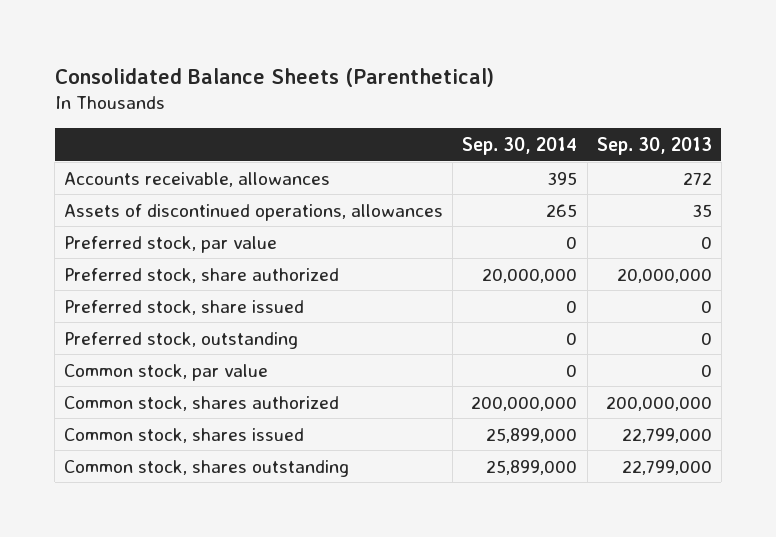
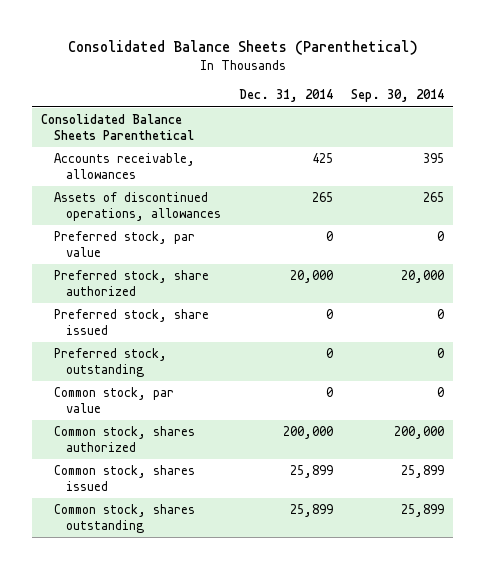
- | Sep. 30, 2014 | Sep. 30, 2013
+ | Dec. 31, 2014 | Sep. 30, 2014
+ Consolidated Balance Sheets Parenthetical
- Preferred stock, share authorized | 20,000,000 | 20,000,000
+ Preferred stock, share authorized | 20,000 | 20,000
- Common stock, shares authorized | 200,000,000 | 200,000,000
- Common stock, shares issued | 25,899,000 | 22,799,000
- Common stock, shares outstanding | 25,899,000 | 22,799,000
+ Common stock, shares authorized | 200,000 | 200,000
+ Common stock, shares issued | 25,899 | 25,899
+ Common stock, shares outstanding | 25,899 | 25,899

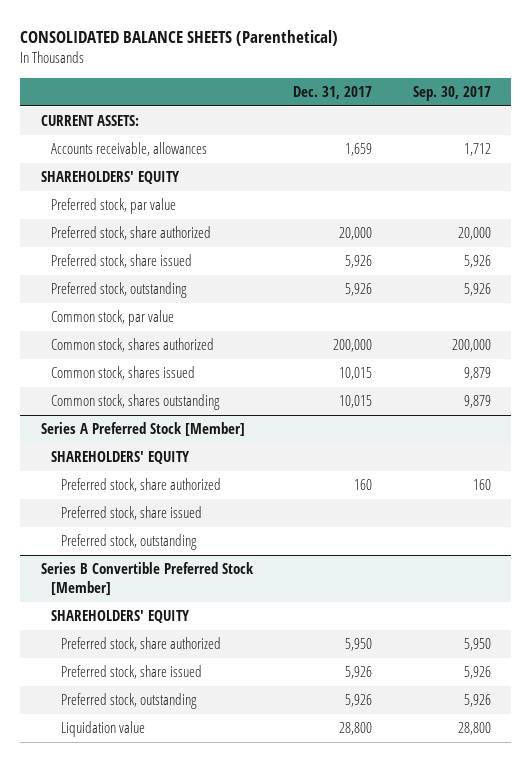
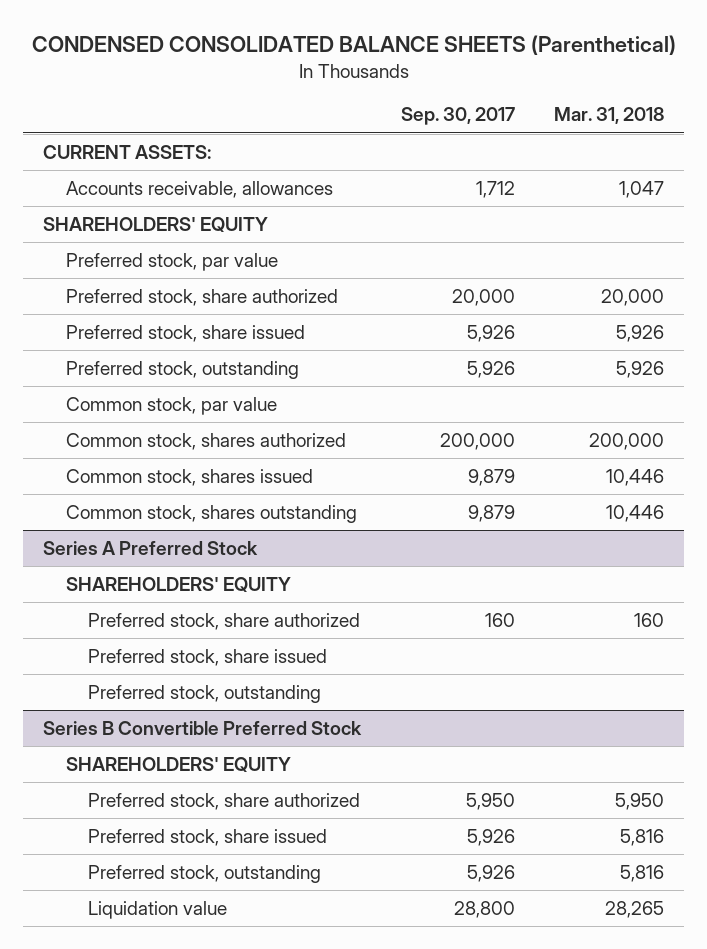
- CONSOLIDATED BALANCE SHEETS (Parenthetical)
+ CONDENSED CONSOLIDATED BALANCE SHEETS (Parenthetical)
- | Dec. 31, 2017 | Sep. 30, 2017
+ | Sep. 30, 2017 | Mar. 31, 2018
- Series A Preferred Stock [Member]
+ Series A Preferred Stock
- Series B Convertible Preferred Stock [Member]
+ Series B Convertible Preferred Stock

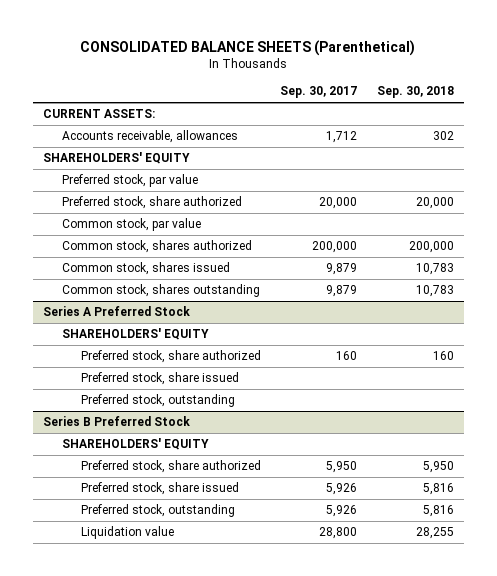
- CONDENSED CONSOLIDATED BALANCE SHEETS (Parenthetical)
+ CONSOLIDATED BALANCE SHEETS (Parenthetical)
- | Sep. 30, 2017 | Mar. 31, 2018
+ | Sep. 30, 2017 | Sep. 30, 2018
- Preferred stock, share issued | 5,926 | 5,926
- Preferred stock, outstanding | 5,926 | 5,926
- Series B Convertible Preferred Stock
+ Series B Preferred Stock

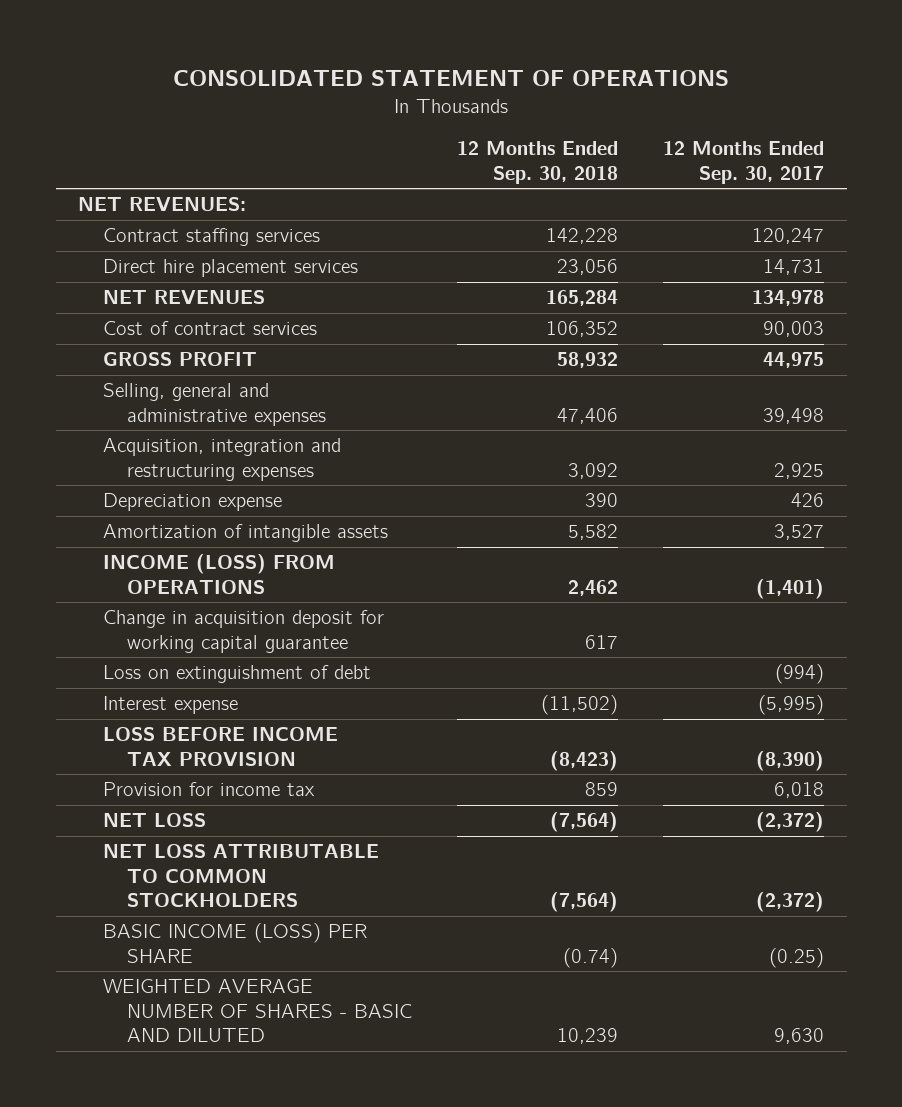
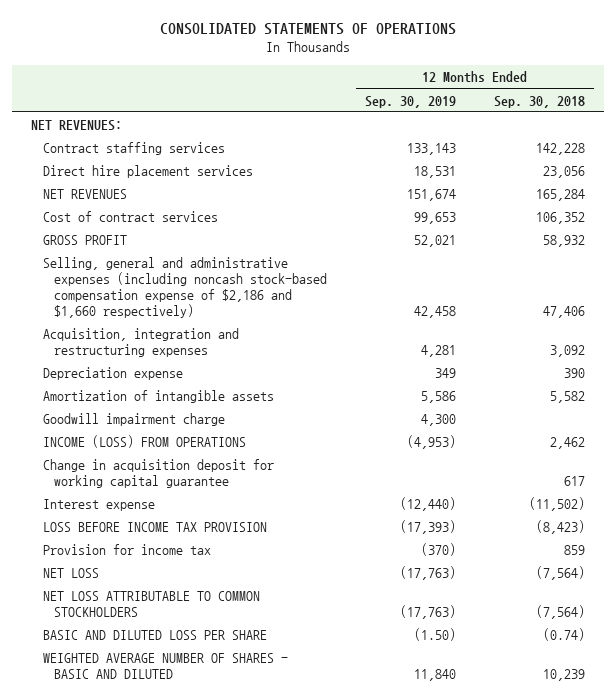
- CONSOLIDATED STATEMENT OF OPERATIONS
+ CONSOLIDATED STATEMENTS OF OPERATIONS
- | 12 Months Ended Sep. 30, 2018 | 12 Months Ended Sep. 30, 2017
+ | 12 Months Ended Sep. 30, 2019 | 12 Months Ended Sep. 30, 2018
- Selling, general and administrative expenses | 47,406 | 39,498
+ Selling, general and administrative expenses (including noncash stock-based compensation expense of $2,186 and $1,660 respectively) | 42,458 | 47,406
+ Goodwill impairment charge | 4,300 |
- Loss on extinguishment of debt | | (994)
- BASIC INCOME (LOSS) PER SHARE | (0.74) | (0.25)
+ BASIC AND DILUTED LOSS PER SHARE | (1.50) | (0.74)

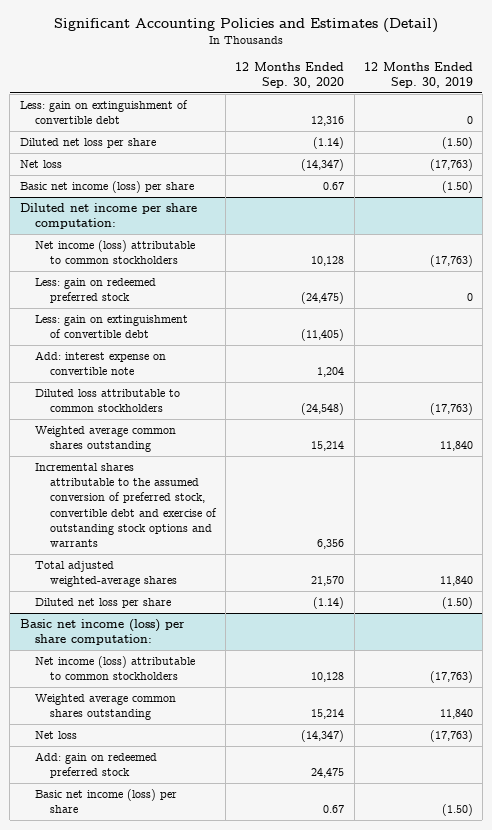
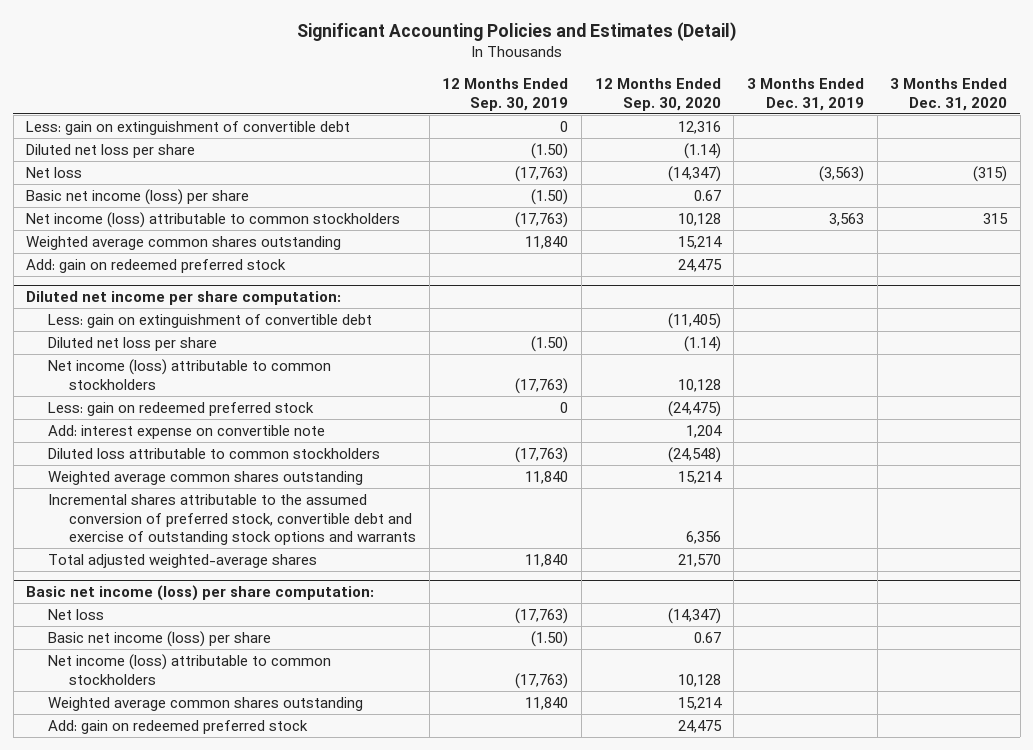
- | 12 Months Ended Sep. 30, 2020 | 12 Months Ended Sep. 30, 2019
+ | 12 Months Ended Sep. 30, 2019 | 12 Months Ended Sep. 30, 2020 | 3 Months Ended Dec. 31, 2019 | 3 Months Ended Dec. 31, 2020
+ Net income (loss) attributable to common stockholders | (17,763) | 10,128 | 3,563 | 315
+ Weighted average common shares outstanding | 11,840 | 15,214 | |
+ Add: gain on redeemed preferred stock | | 24,475 | |
@ Diluted net income per share computation:
moved up: Less: gain on extinguishment of convertible debt | | (11,405) | |
moved up: Diluted net loss per share | (1.50) | (1.14) | |
@ Basic net income (loss) per share computation:
moved up: Net loss | (17,763) | (14,347) | |
moved up: Basic net income (loss) per share | (1.50) | 0.67 | |

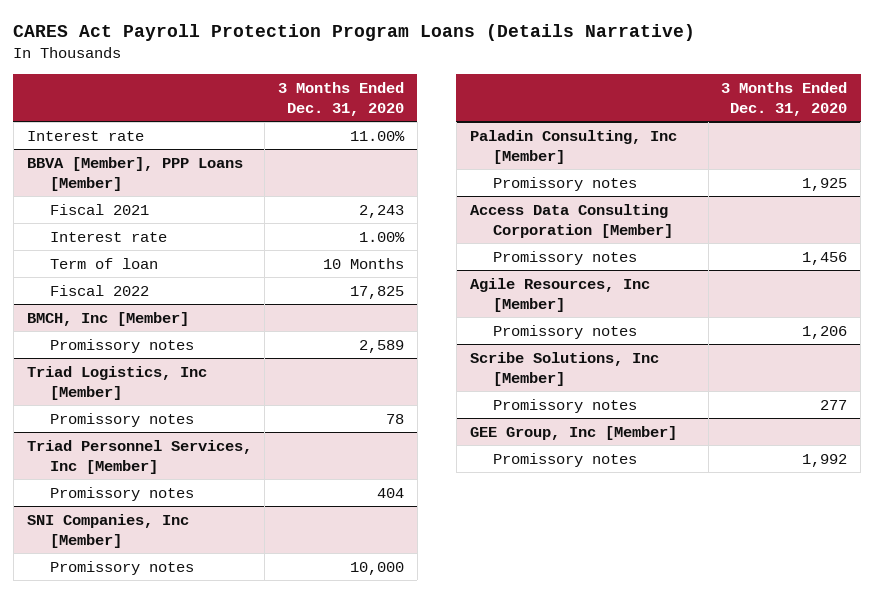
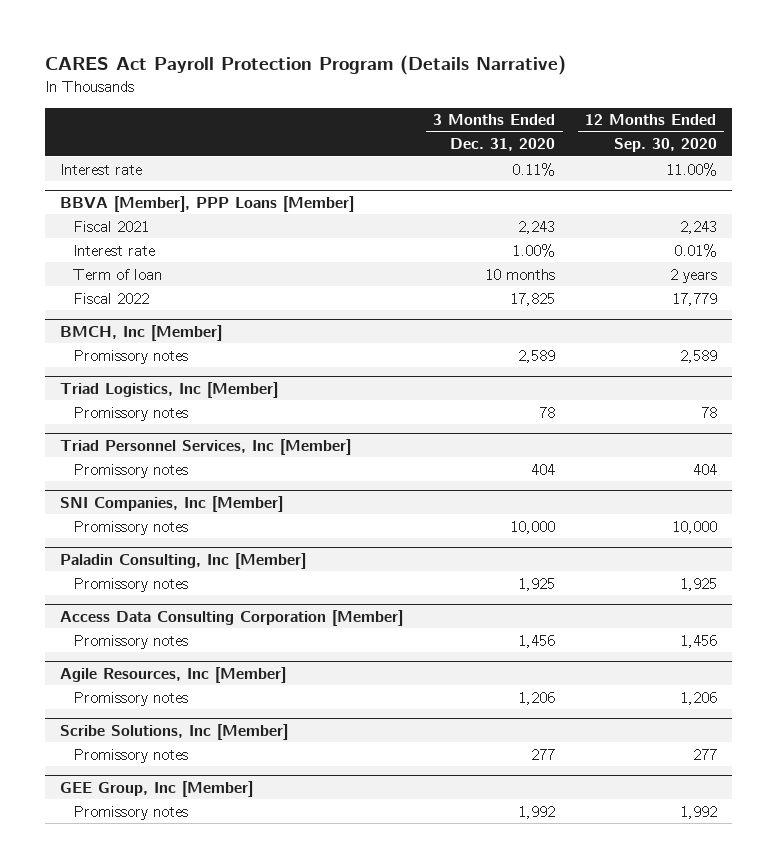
- CARES Act Payroll Protection Program Loans (Details Narrative)
+ CARES Act Payroll Protection Program (Details Narrative)
- | 3 Months Ended Dec. 31, 2020
+ | 3 Months Ended Dec. 31, 2020 | 12 Months Ended Sep. 30, 2020
- Interest rate | 11.00%
+ Interest rate | 0.11% | 11.00%
@ BBVA [Member], PPP Loans [Member]
- Term of loan | 10 Months
+ Term of loan | 10 months | 2 years

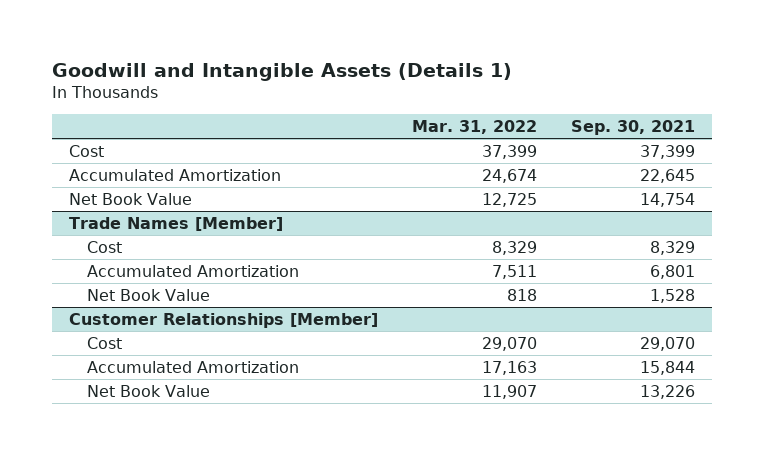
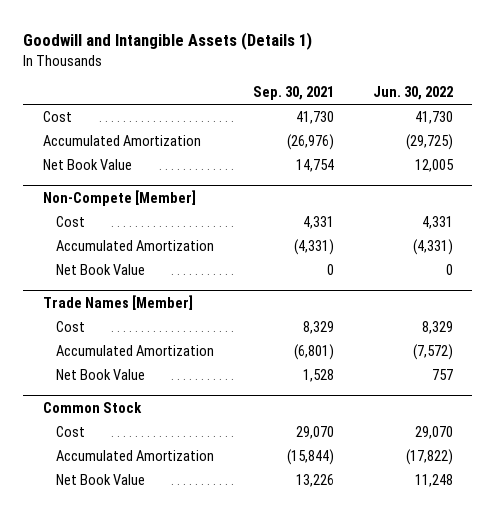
- | Mar. 31, 2022 | Sep. 30, 2021
+ | Sep. 30, 2021 | Jun. 30, 2022
- Cost | 37,399 | 37,399
- Accumulated Amortization | 24,674 | 22,645
+ Cost | 41,730 | 41,730
+ Accumulated Amortization | (26,976) | (29,725)
+ Non-Compete [Member]
+ Cost | 4,331 | 4,331
+ Accumulated Amortization | (4,331) | (4,331)
+ Net Book Value | 0 | 0
@ Trade Names [Member]
- Accumulated Amortization | 7,511 | 6,801
+ Accumulated Amortization | (6,801) | (7,572)
- Customer Relationships [Member]
+ Common Stock
- Accumulated Amortization | 17,163 | 15,844
+ Accumulated Amortization | (15,844) | (17,822)

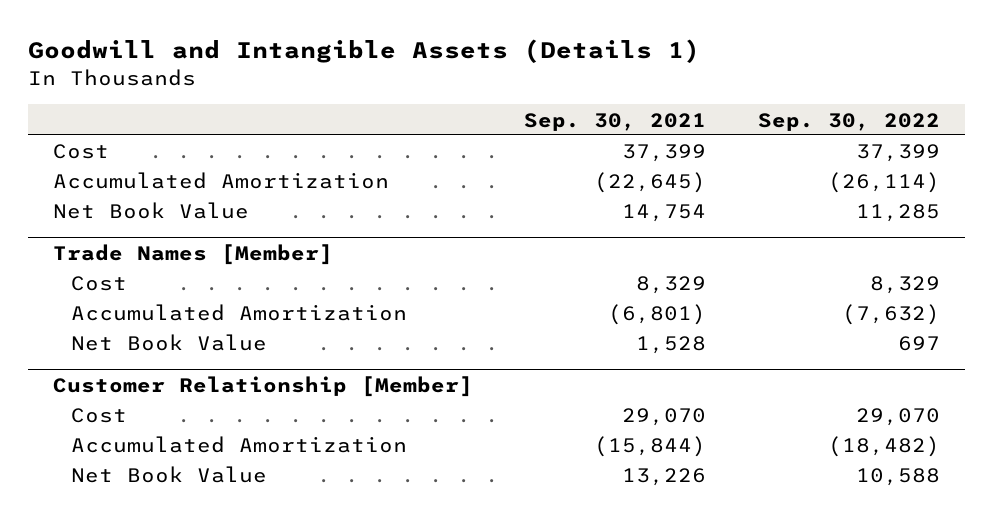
- | Sep. 30, 2021 | Jun. 30, 2022
+ | Sep. 30, 2021 | Sep. 30, 2022
- Cost | 41,730 | 41,730
- Accumulated Amortization | (26,976) | (29,725)
+ Cost | 37,399 | 37,399
+ Accumulated Amortization | (22,645) | (26,114)
- Non-Compete [Member]
- Cost | 4,331 | 4,331
- Accumulated Amortization | (4,331) | (4,331)
- Net Book Value | 0 | 0
- Common Stock
+ Customer Relationship [Member]

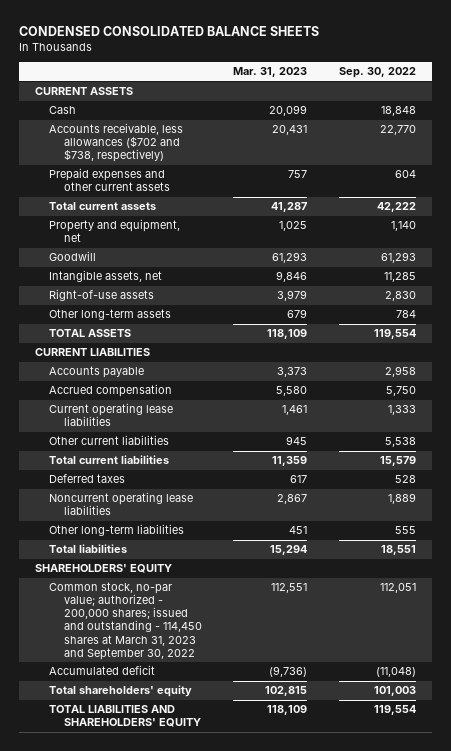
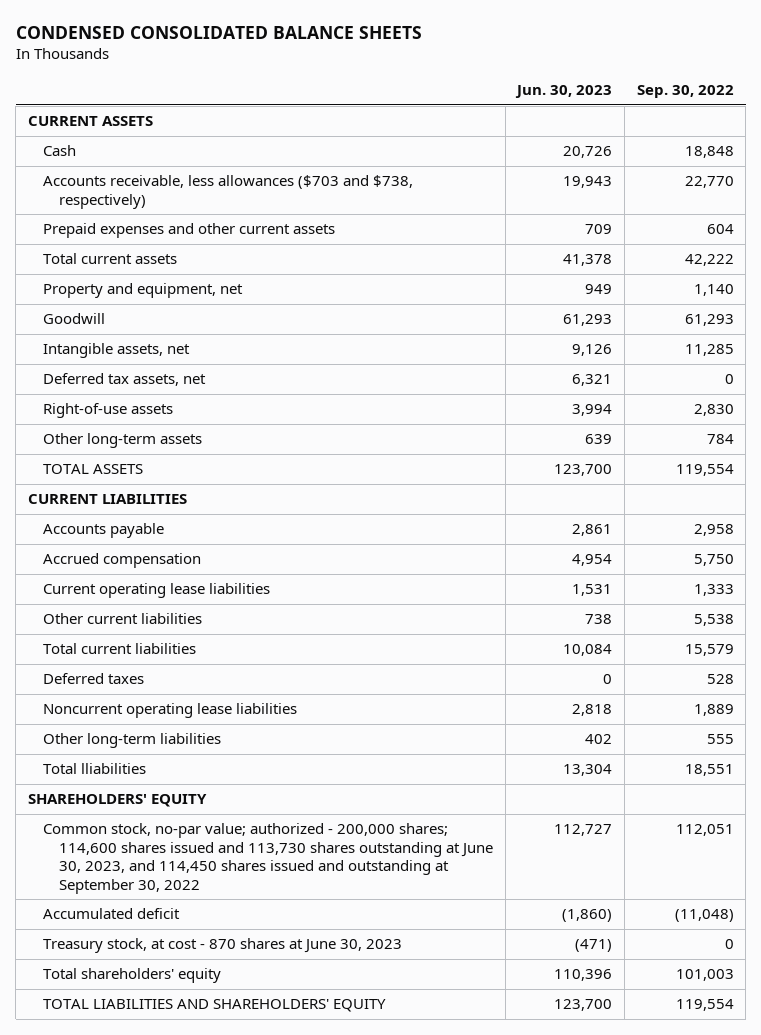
- | Mar. 31, 2023 | Sep. 30, 2022
+ | Jun. 30, 2023 | Sep. 30, 2022
- Accounts receivable, less allowances ($702 and $738, respectively) | 20,431 | 22,770
+ Accounts receivable, less allowances ($703 and $738, respectively) | 19,943 | 22,770
+ Deferred tax assets, net | 6,321 | 0
- Total liabilities | 15,294 | 18,551
+ Total lliabilities | 13,304 | 18,551
- Common stock, no-par value; authorized - 200,000 shares; issued and outstanding - 114,450 shares at March 31, 2023 and September 30, 2022 | 112,551 | 112,051
+ Common stock, no-par value; authorized - 200,000 shares; 114,600 shares issued and 113,730 shares outstanding at June 30, 2023, and 114,450 shares issued and outstanding at September 30, 2022 | 112,727 | 112,051
+ Treasury stock, at cost - 870 shares at June 30, 2023 | (471) | 0

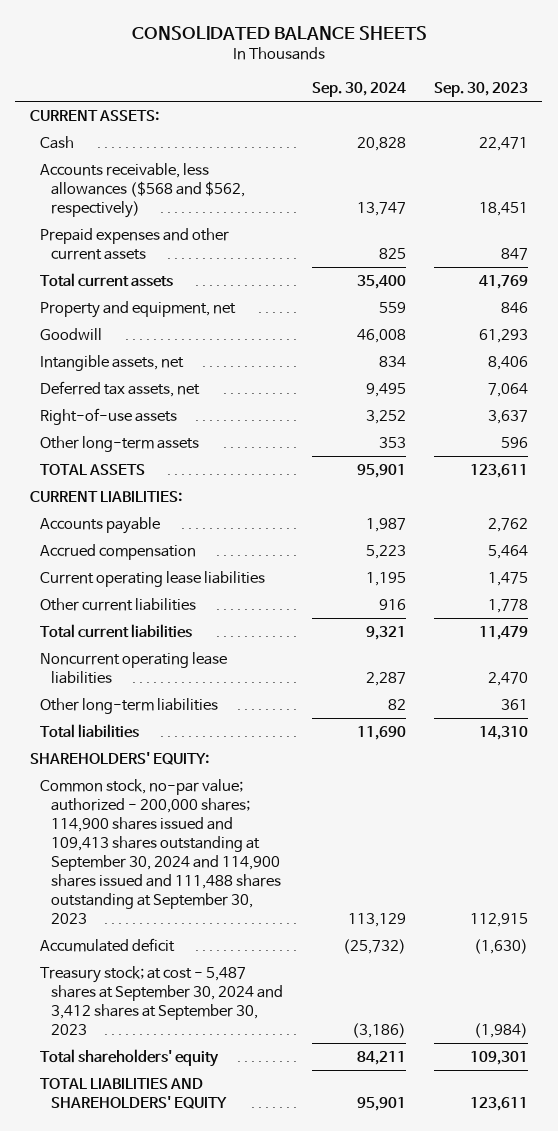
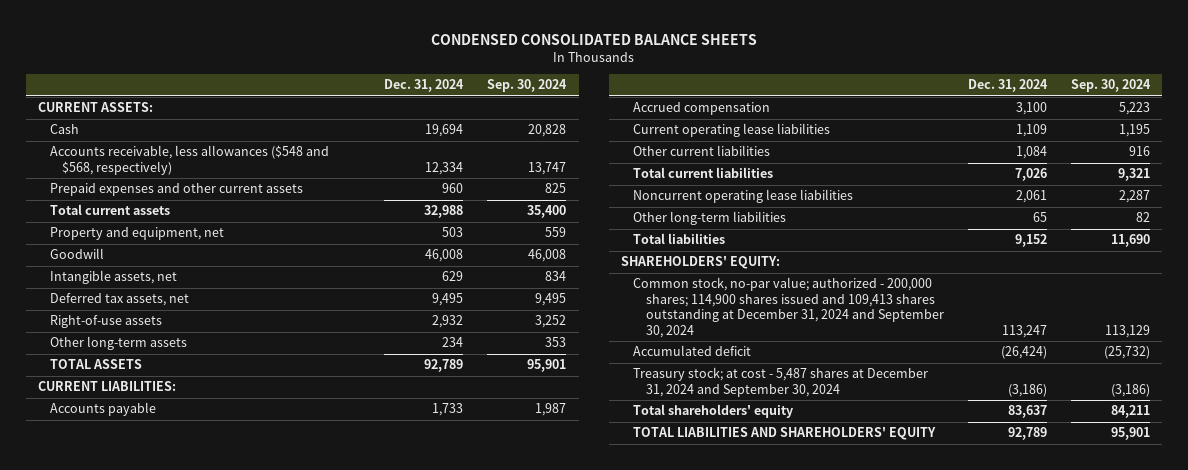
- CONSOLIDATED BALANCE SHEETS
+ CONDENSED CONSOLIDATED BALANCE SHEETS
- | Sep. 30, 2024 | Sep. 30, 2023
+ | Dec. 31, 2024 | Sep. 30, 2024
- Accounts receivable, less allowances ($568 and $562, respectively) | 13,747 | 18,451
+ Accounts receivable, less allowances ($548 and $568, respectively) | 12,334 | 13,747
- Common stock, no-par value; authorized - 200,000 shares; 114,900 shares issued and 109,413 shares outstanding at September 30, 2024 and 114,900 shares issued and 111,488 shares outstanding at September 30, 2023 | 113,129 | 112,915
+ Common stock, no-par value; authorized - 200,000 shares; 114,900 shares issued and 109,413 shares outstanding at December 31, 2024 and September 30, 2024 | 113,247 | 113,129
- Treasury stock; at cost - 5,487 shares at September 30, 2024 and 3,412 shares at September 30, 2023 | (3,186) | (1,984)
+ Treasury stock; at cost - 5,487 shares at December 31, 2024 and September 30, 2024 | (3,186) | (3,186)

